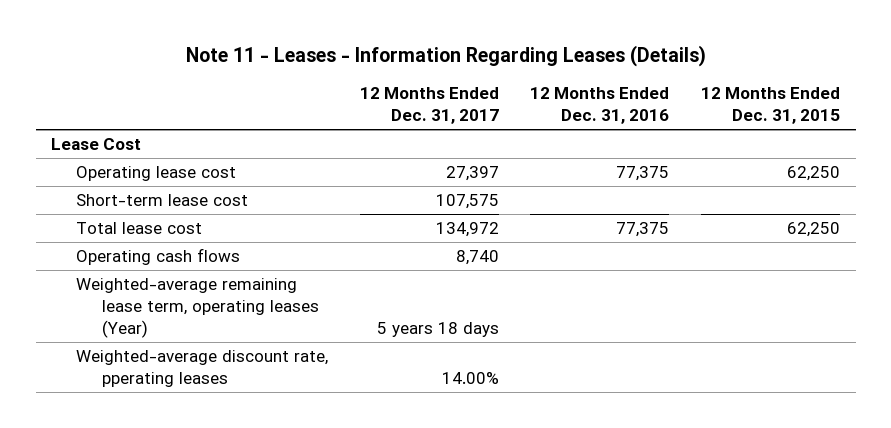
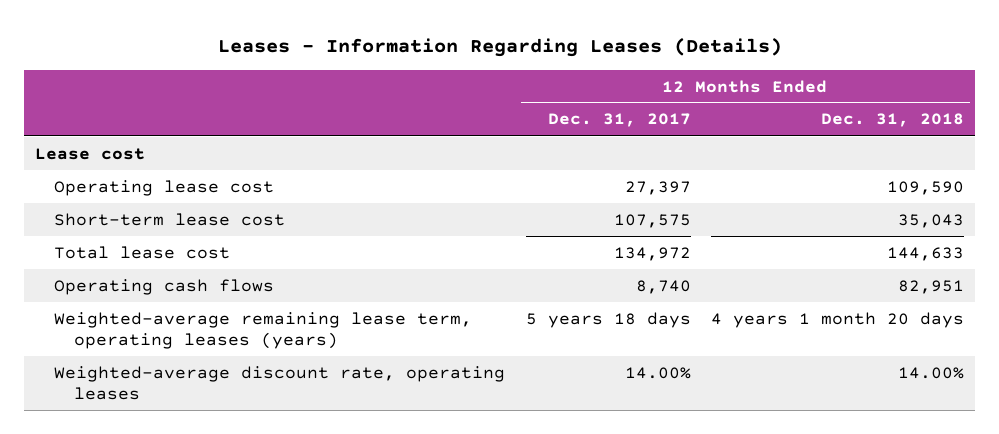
- Note 11 - Leases - Information Regarding Leases (Details)
+ Leases - Information Regarding Leases (Details)
- | 12 Months Ended Dec. 31, 2017 | 12 Months Ended Dec. 31, 2016 | 12 Months Ended Dec. 31, 2015
+ | 12 Months Ended Dec. 31, 2017 | 12 Months Ended Dec. 31, 2018
- Lease Cost
+ Lease cost
- Weighted-average remaining lease term, operating leases (Year) | 5 years 18 days | |
- Weighted-average discount rate, pperating leases | 14.00% | |
+ Weighted-average remaining lease term, operating leases (years) | 5 years 18 days | 4 years 1 month 20 days
+ Weighted-average discount rate, operating leases | 14.00% | 14.00%

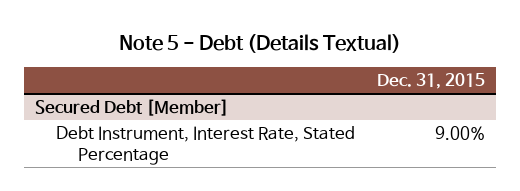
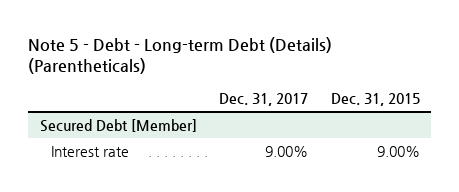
- Note 5 - Debt (Details Textual)
+ Note 5 - Debt - Long-term Debt (Details) (Parentheticals)
- | Dec. 31, 2015
+ | Dec. 31, 2017 | Dec. 31, 2015
@ Secured Debt [Member]
- Debt Instrument, Interest Rate, Stated Percentage | 9.00%
+ Interest rate | 9.00% | 9.00%

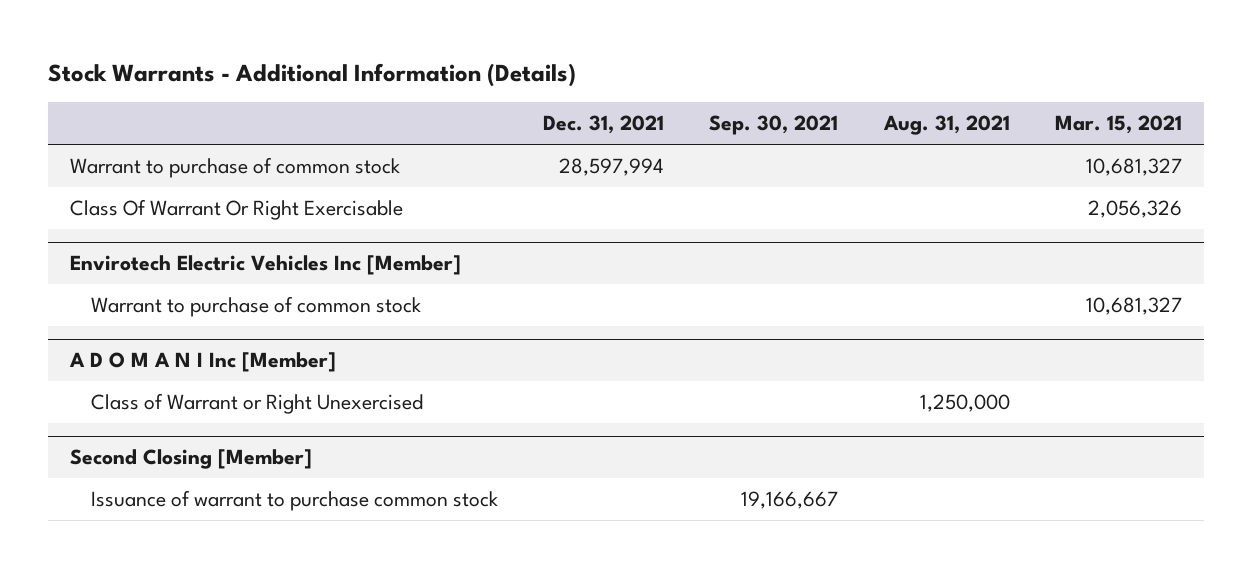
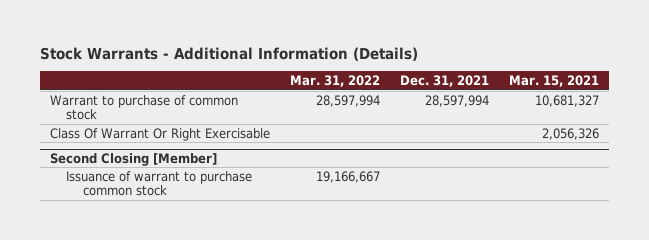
- | Dec. 31, 2021 | Sep. 30, 2021 | Aug. 31, 2021 | Mar. 15, 2021
+ | Mar. 31, 2022 | Dec. 31, 2021 | Mar. 15, 2021
- Envirotech Electric Vehicles Inc [Member]
- Warrant to purchase of common stock | | | | 10,681,327
- A D O M A N I Inc [Member]
- Class of Warrant or Right Unexercised | | | 1,250,000 |

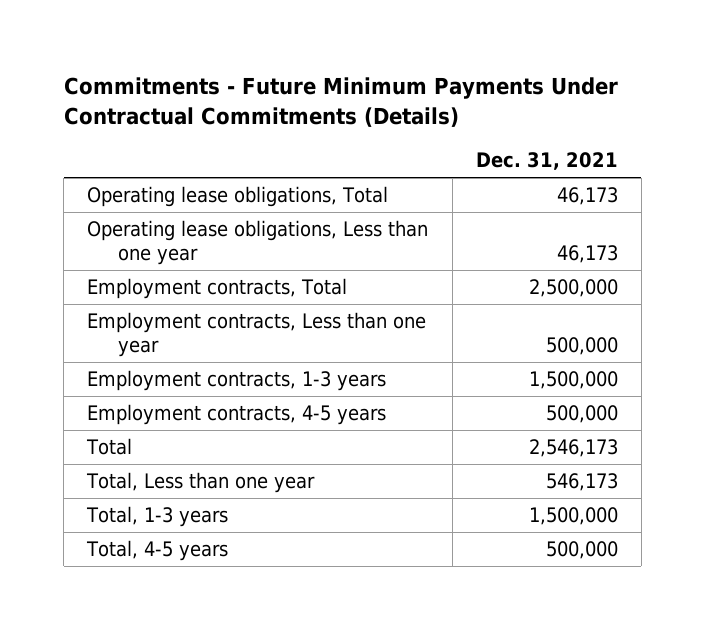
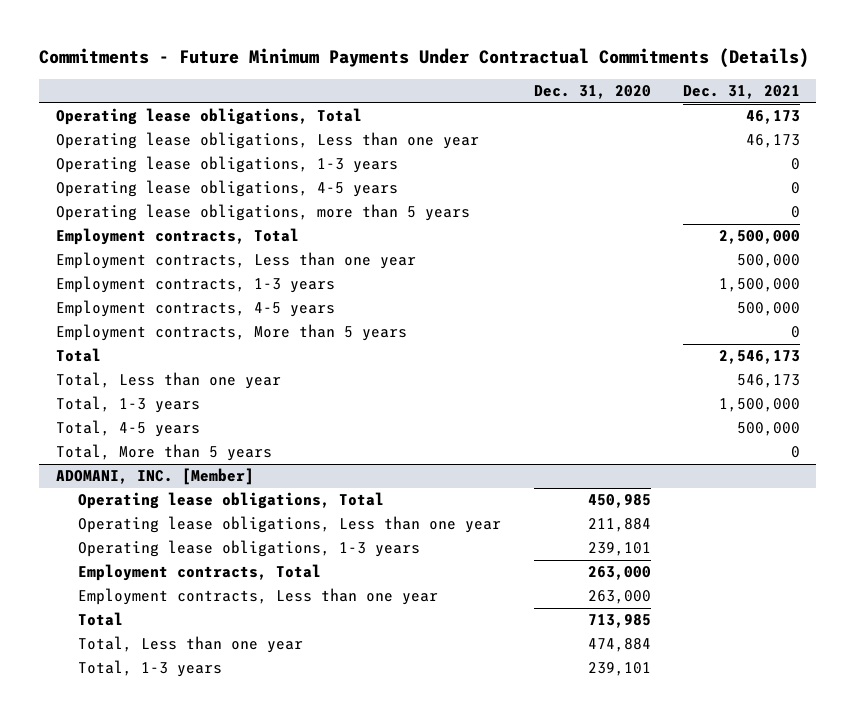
- | Dec. 31, 2021
+ | Dec. 31, 2020 | Dec. 31, 2021
+ Operating lease obligations, 1-3 years | | 0
+ Operating lease obligations, 4-5 years | | 0
+ Operating lease obligations, more than 5 years | | 0
+ Employment contracts, More than 5 years | | 0
+ Total, More than 5 years | | 0
+ ADOMANI, INC. [Member]
+ Operating lease obligations, Total | 450,985 |
+ Operating lease obligations, Less than one year | 211,884 |
+ Operating lease obligations, 1-3 years | 239,101 |
+ Employment contracts, Total | 263,000 |
+ Employment contracts, Less than one year | 263,000 |
+ Total | 713,985 |
+ Total, Less than one year | 474,884 |
+ Total, 1-3 years | 239,101 |

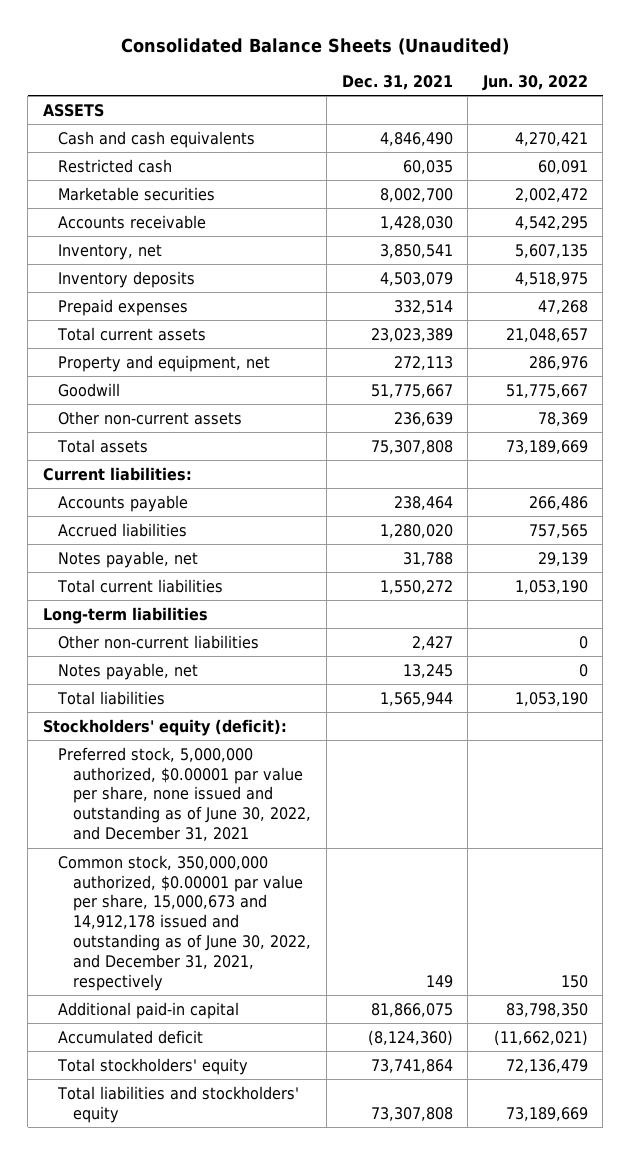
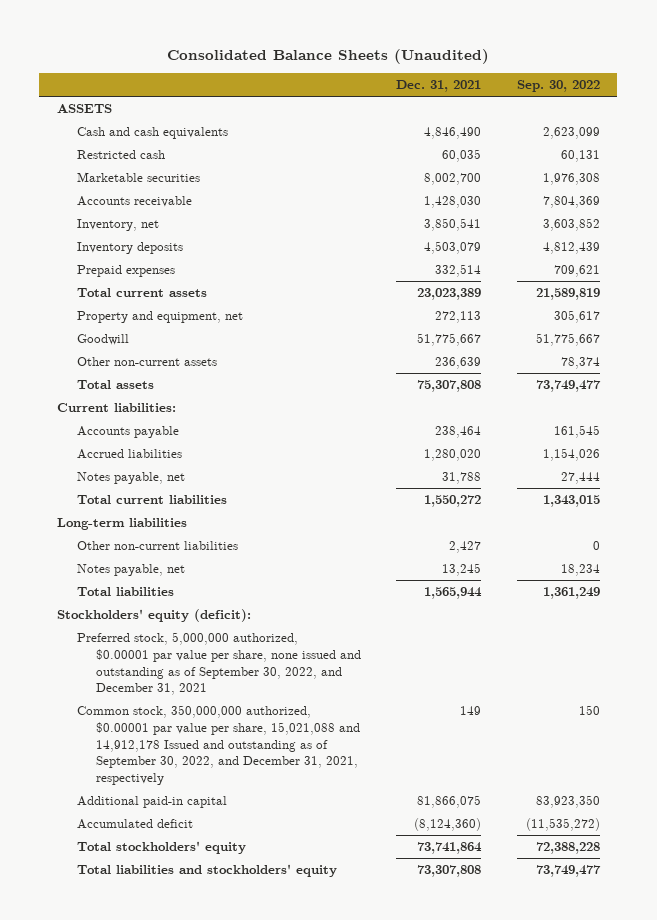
- | Dec. 31, 2021 | Jun. 30, 2022
+ | Dec. 31, 2021 | Sep. 30, 2022
- Preferred stock, 5,000,000 authorized, $0.00001 par value per share, none issued and outstanding as of June 30, 2022, and December 31, 2021
- Common stock, 350,000,000 authorized, $0.00001 par value per share, 15,000,673 and 14,912,178 issued and outstanding as of June 30, 2022, and December 31, 2021, respectively | 149 | 150
+ Preferred stock, 5,000,000 authorized, $0.00001 par value per share, none issued and outstanding as of September 30, 2022, and December 31, 2021
+ Common stock, 350,000,000 authorized, $0.00001 par value per share, 15,021,088 and 14,912,178 Issued and outstanding as of September 30, 2022, and December 31, 2021, respectively | 149 | 150

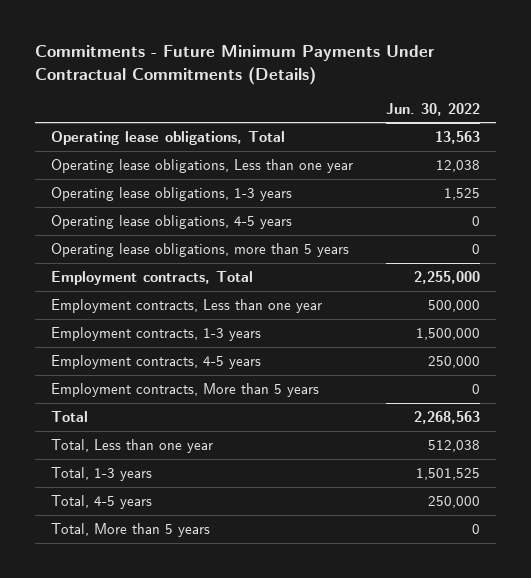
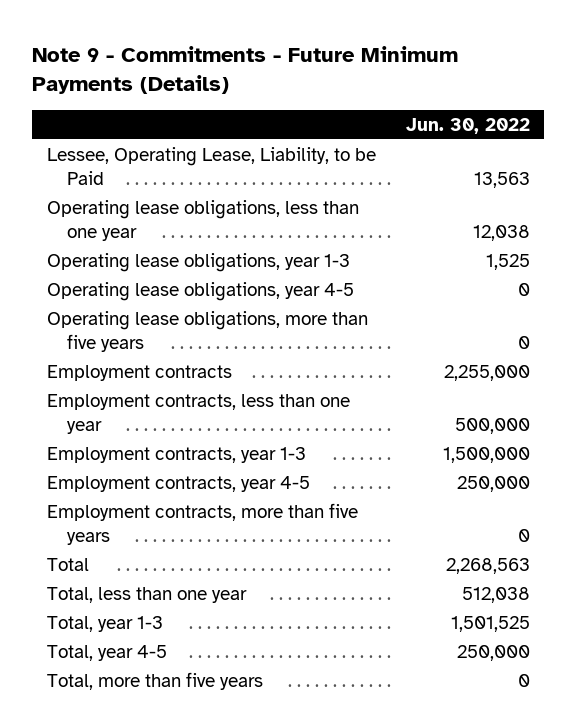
- Commitments - Future Minimum Payments Under Contractual Commitments (Details)
+ Note 9 - Commitments - Future Minimum Payments (Details)
- Operating lease obligations, Total | 13,563
- Operating lease obligations, Less than one year | 12,038
- Operating lease obligations, 1-3 years | 1,525
- Operating lease obligations, 4-5 years | 0
- Operating lease obligations, more than 5 years | 0
- Employment contracts, Total | 2,255,000
- Employment contracts, Less than one year | 500,000
- Employment contracts, 1-3 years | 1,500,000
- Employment contracts, 4-5 years | 250,000
- Employment contracts, More than 5 years | 0
+ Lessee, Operating Lease, Liability, to be Paid | 13,563
+ Operating lease obligations, less than one year | 12,038
+ Operating lease obligations, year 1-3 | 1,525
+ Operating lease obligations, year 4-5 | 0
+ Operating lease obligations, more than five years | 0
+ Employment contracts | 2,255,000
+ Employment contracts, less than one year | 500,000
+ Employment contracts, year 1-3 | 1,500,000
+ Employment contracts, year 4-5 | 250,000
+ Employment contracts, more than five years | 0
- Total, Less than one year | 512,038
- Total, 1-3 years | 1,501,525
- Total, 4-5 years | 250,000
- Total, More than 5 years | 0
+ Total, less than one year | 512,038
+ Total, year 1-3 | 1,501,525
+ Total, year 4-5 | 250,000
+ Total, more than five years | 0

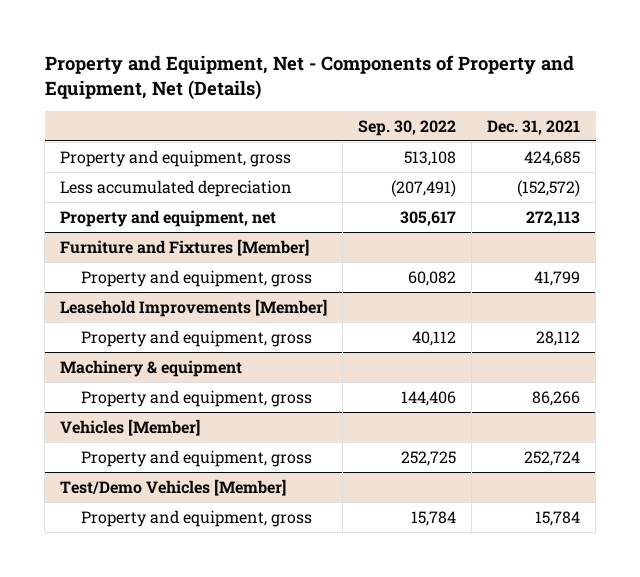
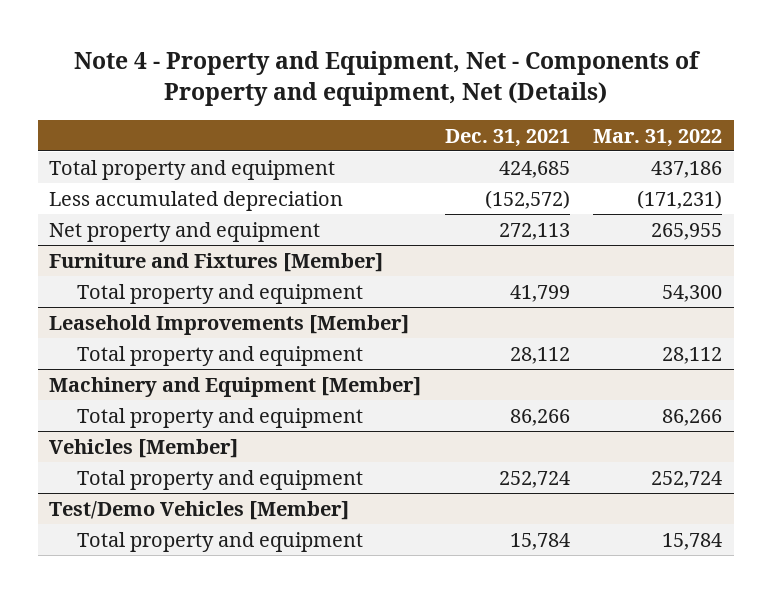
- Property and Equipment, Net - Components of Property and Equipment, Net (Details)
+ Note 4 - Property and Equipment, Net - Components of Property and equipment, Net (Details)
- | Sep. 30, 2022 | Dec. 31, 2021
+ | Dec. 31, 2021 | Mar. 31, 2022
- Property and equipment, gross | 513,108 | 424,685
+ Total property and equipment | 424,685 | 437,186
- Property and equipment, net | 305,617 | 272,113
+ Net property and equipment | 272,113 | 265,955
@ Furniture and Fixtures [Member]
- Property and equipment, gross | 60,082 | 41,799
+ Total property and equipment | 41,799 | 54,300
@ Leasehold Improvements [Member]
- Property and equipment, gross | 40,112 | 28,112
- Machinery & equipment
- Property and equipment, gross | 144,406 | 86,266
@ Leasehold Improvements [Member]
+ Total property and equipment | 28,112 | 28,112
+ Machinery and Equipment [Member]
+ Total property and equipment | 86,266 | 86,266
@ Vehicles [Member]
- Property and equipment, gross | 252,725 | 252,724
+ Total property and equipment | 252,724 | 252,724
@ Test/Demo Vehicles [Member]
- Property and equipment, gross | 15,784 | 15,784
+ Total property and equipment | 15,784 | 15,784

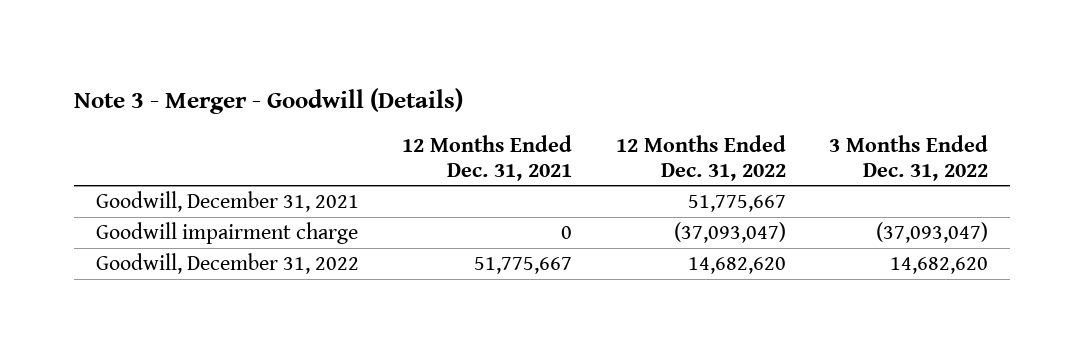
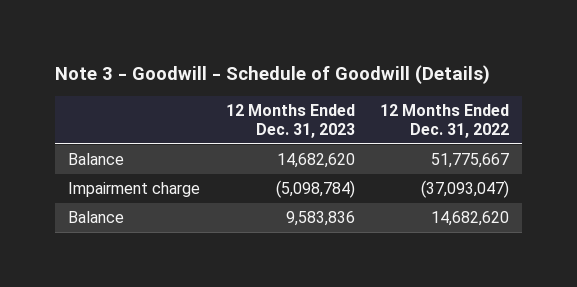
- Note 3 - Merger - Goodwill (Details)
+ Note 3 - Goodwill - Schedule of Goodwill (Details)
- | 12 Months Ended Dec. 31, 2021 | 12 Months Ended Dec. 31, 2022 | 3 Months Ended Dec. 31, 2022
+ | 12 Months Ended Dec. 31, 2023 | 12 Months Ended Dec. 31, 2022
- Goodwill, December 31, 2021 | | 51,775,667 |
- Goodwill impairment charge | 0 | (37,093,047) | (37,093,047)
- Goodwill, December 31, 2022 | 51,775,667 | 14,682,620 | 14,682,620
+ Balance | 14,682,620 | 51,775,667
+ Impairment charge | (5,098,784) | (37,093,047)
+ Balance | 9,583,836 | 14,682,620

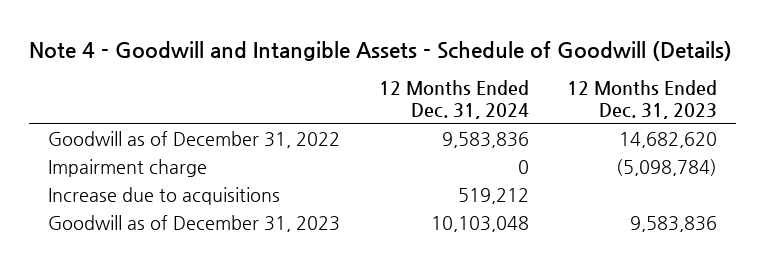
- Note 3 - Goodwill - Schedule of Goodwill (Details)
+ Note 4 - Goodwill and Intangible Assets - Schedule of Goodwill (Details)
- | 12 Months Ended Dec. 31, 2023 | 12 Months Ended Dec. 31, 2022
+ | 12 Months Ended Dec. 31, 2024 | 12 Months Ended Dec. 31, 2023
- Balance | 14,682,620 | 51,775,667
+ Goodwill as of December 31, 2022 | 9,583,836 | 14,682,620
- Balance | 9,583,836 | 14,682,620
+ Increase due to acquisitions | 519,212 |
+ Goodwill as of December 31, 2023 | 10,103,048 | 9,583,836

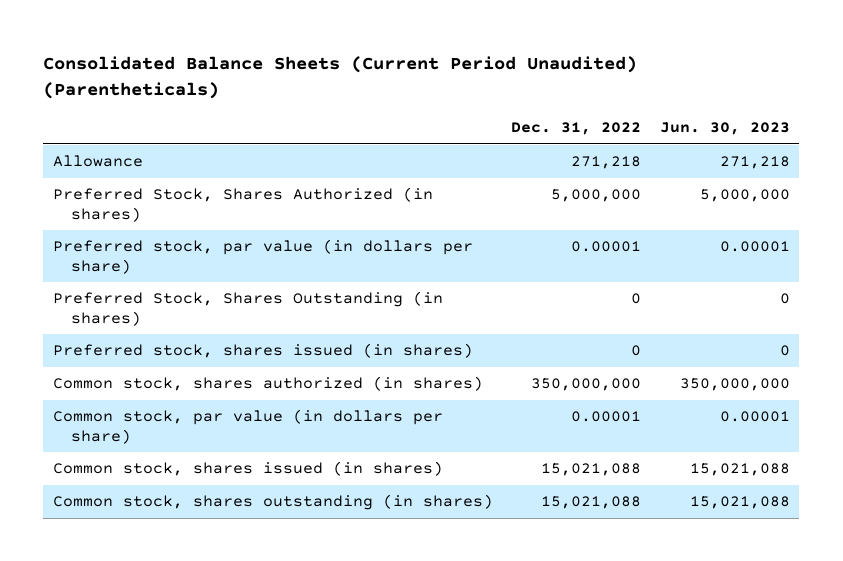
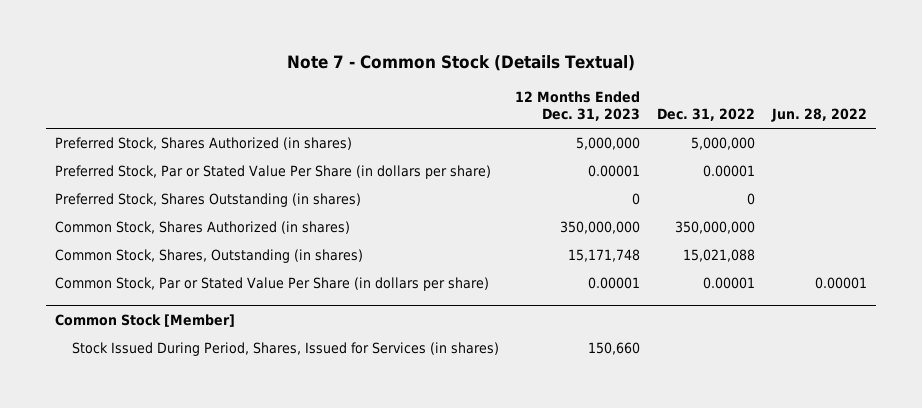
- Consolidated Balance Sheets (Current Period Unaudited) (Parentheticals)
+ Note 7 - Common Stock (Details Textual)
- | Dec. 31, 2022 | Jun. 30, 2023
+ | 12 Months Ended Dec. 31, 2023 | Dec. 31, 2022 | Jun. 28, 2022
- Allowance | 271,218 | 271,218
- Preferred stock, par value (in dollars per share) | 0.00001 | 0.00001
+ Preferred Stock, Par or Stated Value Per Share (in dollars per share) | 0.00001 | 0.00001 |
- Preferred stock, shares issued (in shares) | 0 | 0
- Common stock, shares authorized (in shares) | 350,000,000 | 350,000,000
- Common stock, par value (in dollars per share) | 0.00001 | 0.00001
- Common stock, shares issued (in shares) | 15,021,088 | 15,021,088
- Common stock, shares outstanding (in shares) | 15,021,088 | 15,021,088
+ Common Stock, Shares Authorized (in shares) | 350,000,000 | 350,000,000 |
+ Common Stock, Shares, Outstanding (in shares) | 15,171,748 | 15,021,088 |
+ Common Stock, Par or Stated Value Per Share (in dollars per share) | 0.00001 | 0.00001 | 0.00001
+ Common Stock [Member]
+ Stock Issued During Period, Shares, Issued for Services (in shares) | 150,660 | |

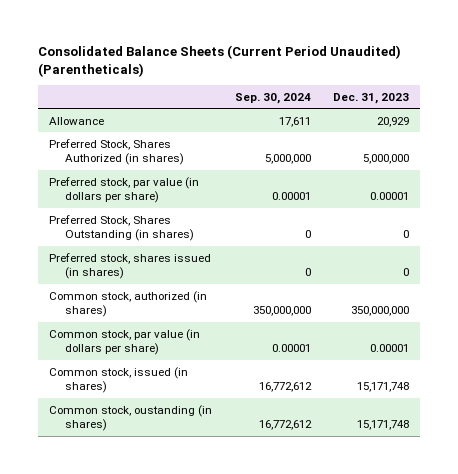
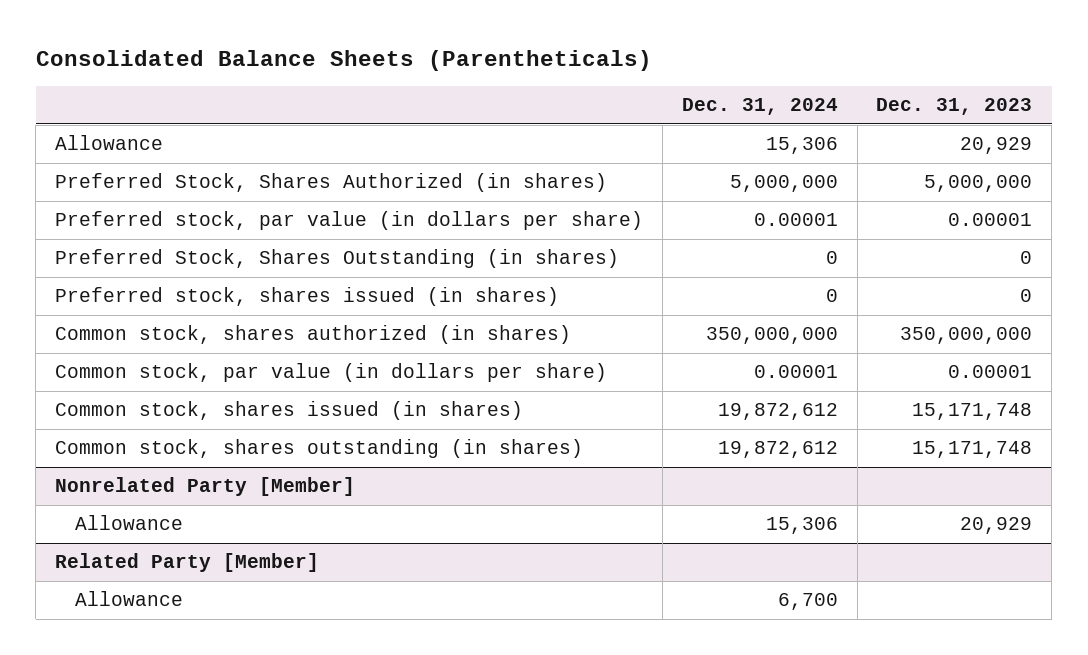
- Consolidated Balance Sheets (Current Period Unaudited) (Parentheticals)
+ Consolidated Balance Sheets (Parentheticals)
- | Sep. 30, 2024 | Dec. 31, 2023
+ | Dec. 31, 2024 | Dec. 31, 2023
- Common stock, authorized (in shares) | 350,000,000 | 350,000,000
+ Common stock, shares authorized (in shares) | 350,000,000 | 350,000,000
- Common stock, issued (in shares) | 16,772,612 | 15,171,748
- Common stock, oustanding (in shares) | 16,772,612 | 15,171,748
+ Common stock, shares issued (in shares) | 19,872,612 | 15,171,748
+ Common stock, shares outstanding (in shares) | 19,872,612 | 15,171,748
+ Nonrelated Party [Member]
+ Allowance | 15,306 | 20,929
+ Related Party [Member]
+ Allowance | 6,700 |

